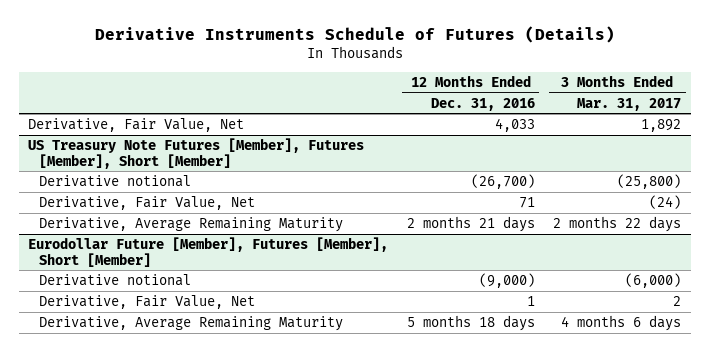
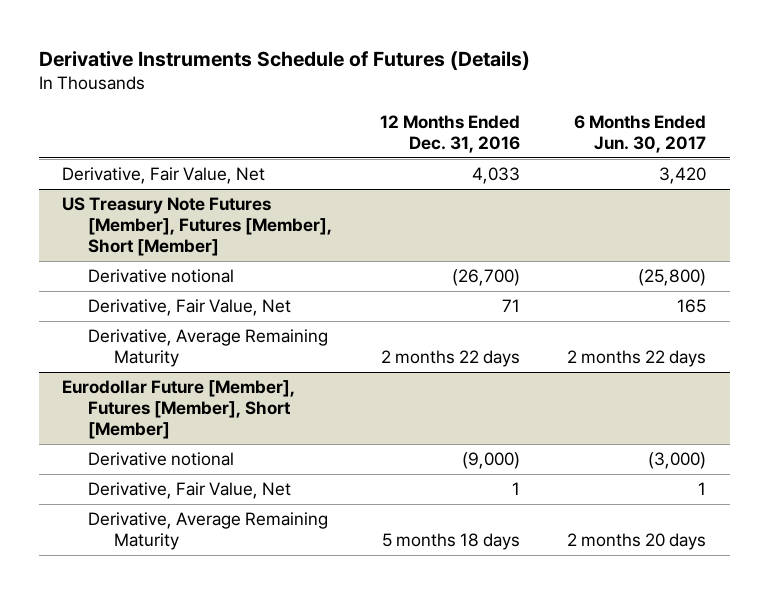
- | 12 Months Ended Dec. 31, 2016 | 3 Months Ended Mar. 31, 2017
+ | 12 Months Ended Dec. 31, 2016 | 6 Months Ended Jun. 30, 2017
@ US Treasury Note Futures [Member], Futures [Member], Short [Member]
- Derivative, Average Remaining Maturity | 2 months 21 days | 2 months 22 days
+ Derivative, Average Remaining Maturity | 2 months 22 days | 2 months 22 days

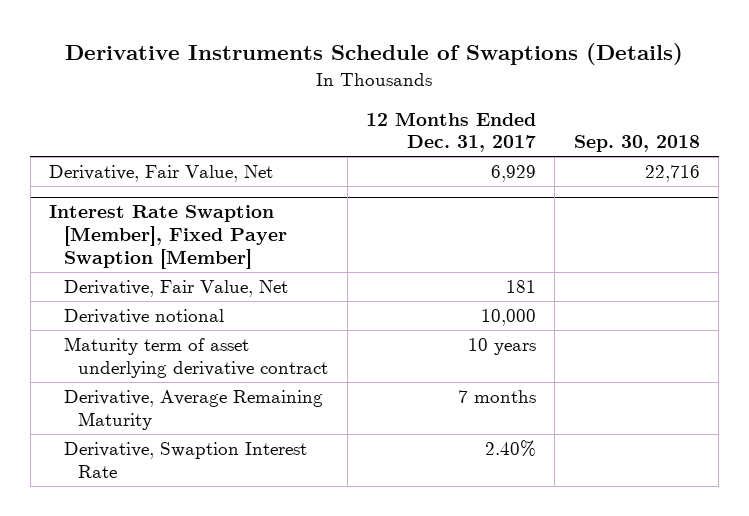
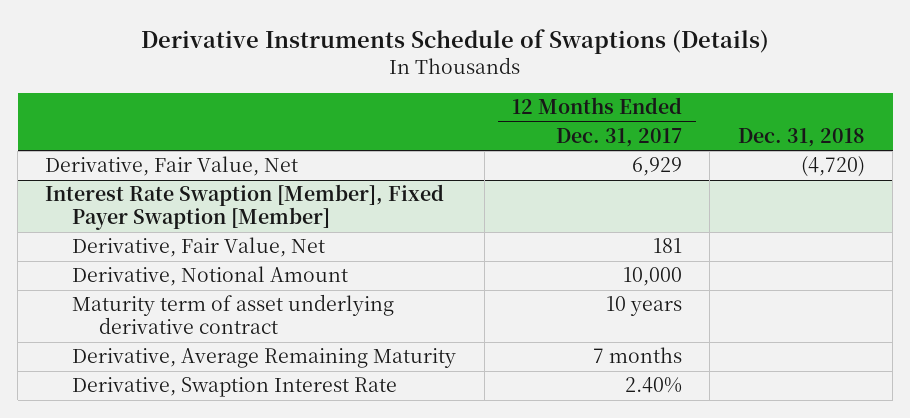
- | 12 Months Ended Dec. 31, 2017 | Sep. 30, 2018
+ | 12 Months Ended Dec. 31, 2017 | Dec. 31, 2018
@ Interest Rate Swaption [Member], Fixed Payer Swaption [Member]
- Derivative notional | 10,000 |
+ Derivative, Notional Amount | 10,000 |

